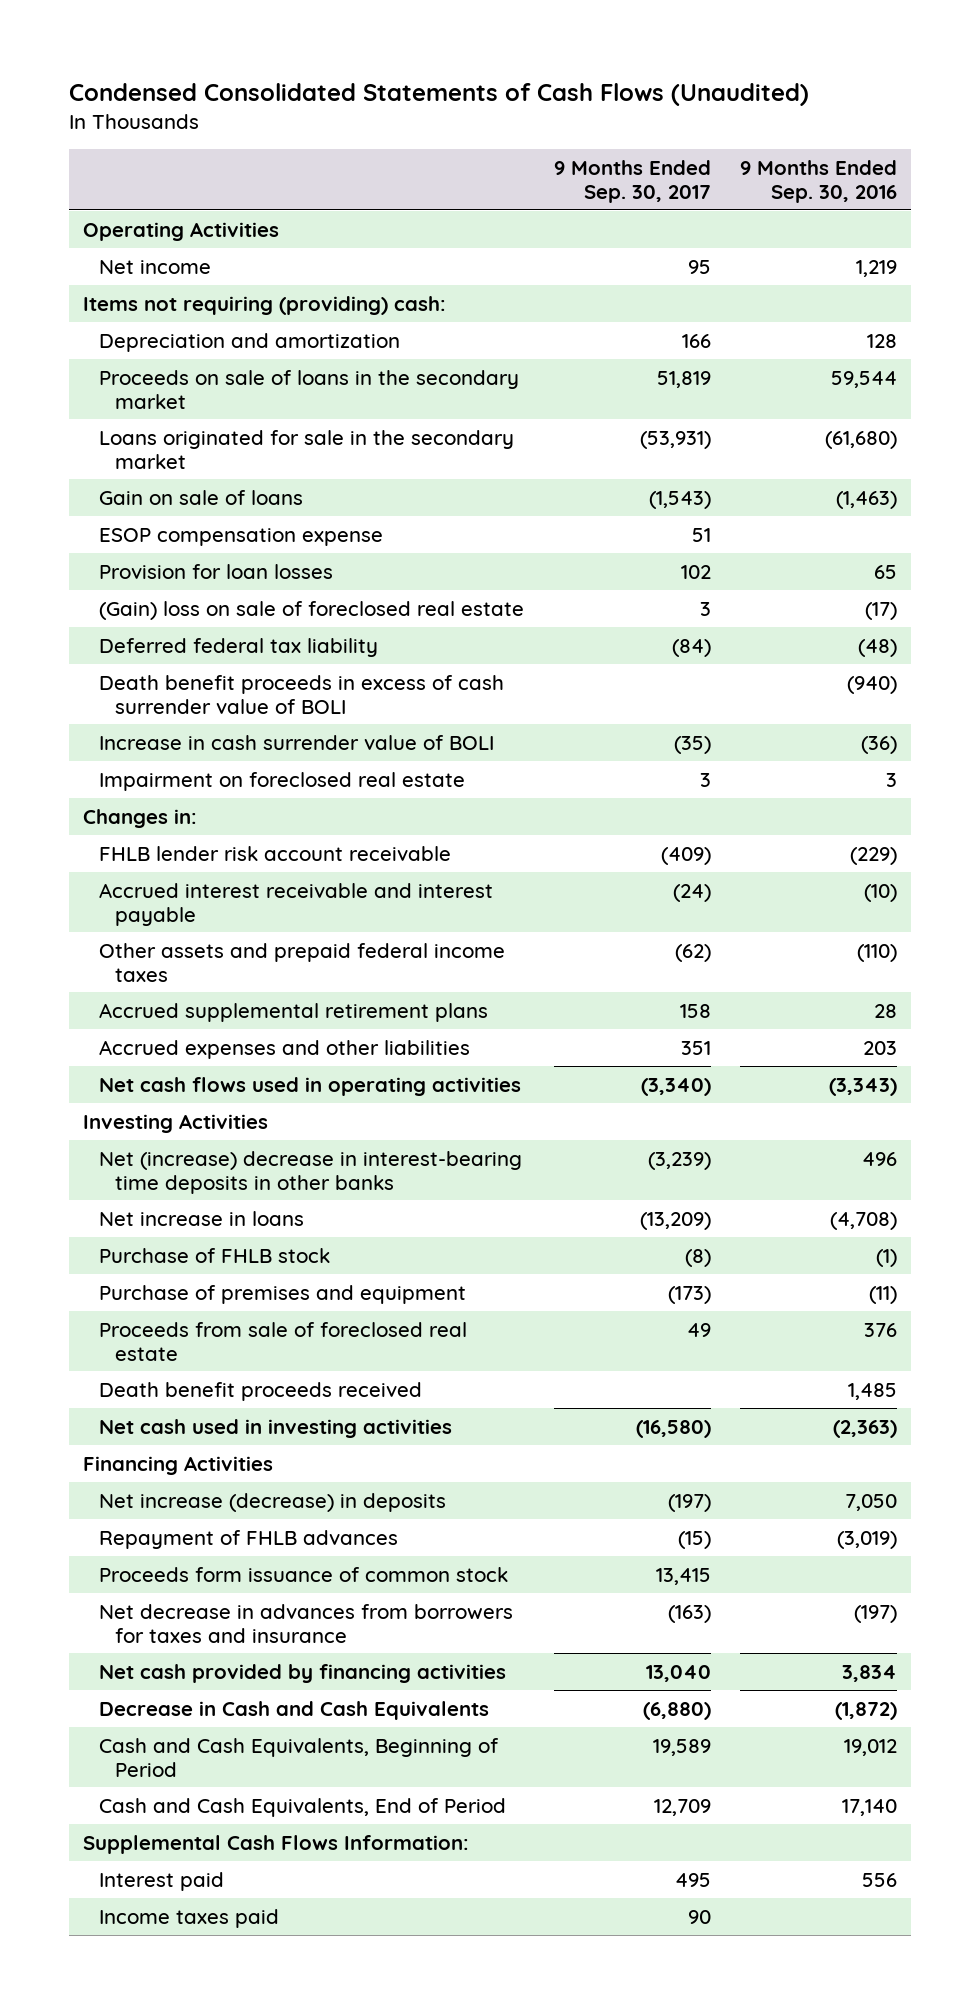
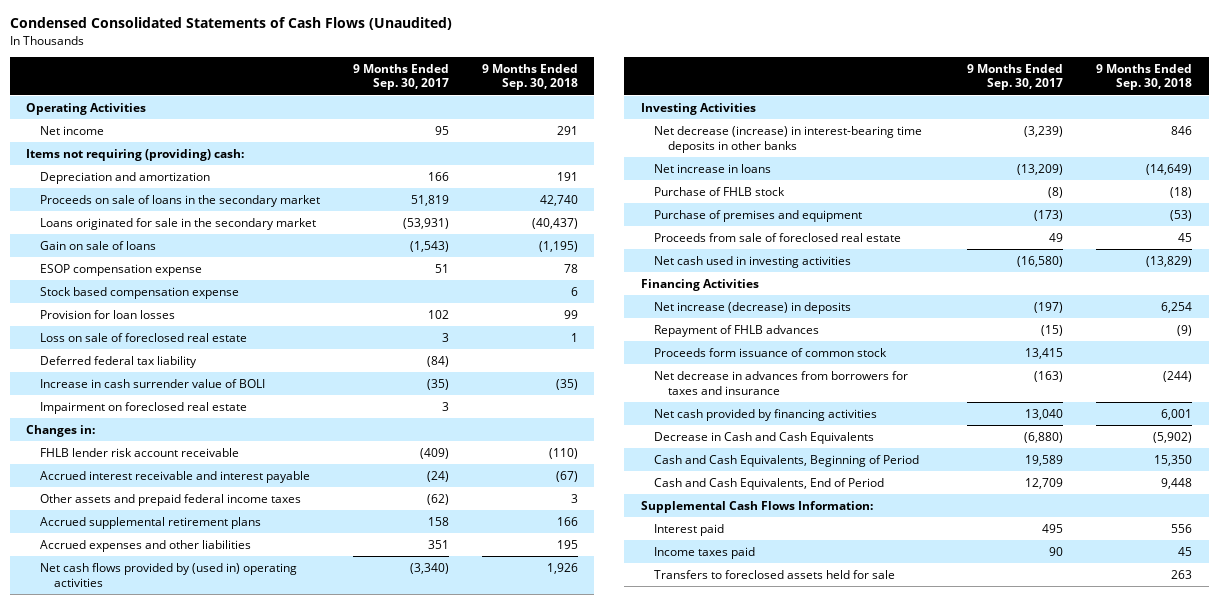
- | 9 Months Ended Sep. 30, 2017 | 9 Months Ended Sep. 30, 2016
+ | 9 Months Ended Sep. 30, 2017 | 9 Months Ended Sep. 30, 2018
+ Stock based compensation expense | | 6
- (Gain) loss on sale of foreclosed real estate | 3 | (17)
+ Loss on sale of foreclosed real estate | 3 | 1
- Death benefit proceeds in excess of cash surrender value of BOLI | | (940)
- Net cash flows used in operating activities | (3,340) | (3,343)
+ Net cash flows provided by (used in) operating activities | (3,340) | 1,926
- Net (increase) decrease in interest-bearing time deposits in other banks | (3,239) | 496
+ Net decrease (increase) in interest-bearing time deposits in other banks | (3,239) | 846
- Death benefit proceeds received | | 1,485
+ Transfers to foreclosed assets held for sale | | 263

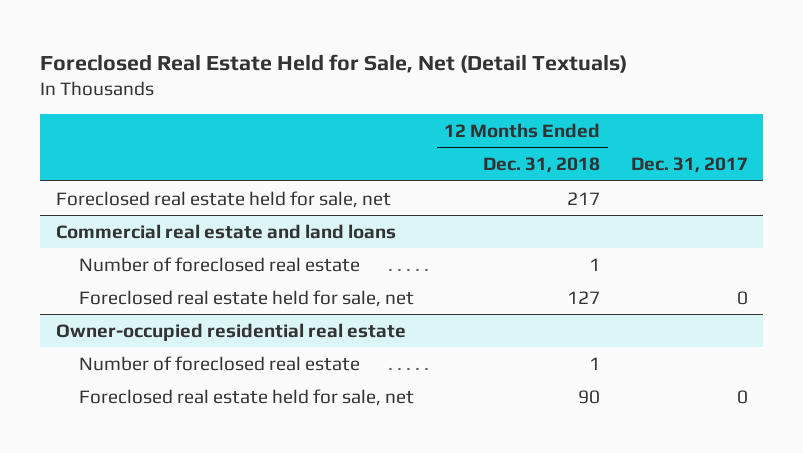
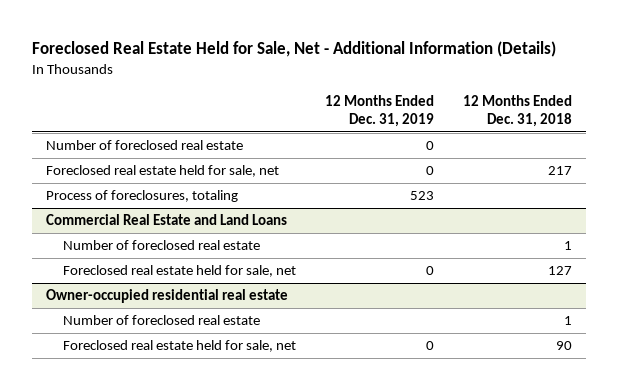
- Foreclosed Real Estate Held for Sale, Net (Detail Textuals)
+ Foreclosed Real Estate Held for Sale, Net - Additional Information (Details)
- | 12 Months Ended Dec. 31, 2018 | Dec. 31, 2017
+ | 12 Months Ended Dec. 31, 2019 | 12 Months Ended Dec. 31, 2018
+ Number of foreclosed real estate | 0 |
- Commercial real estate and land loans
+ Process of foreclosures, totaling | 523 |
+ Commercial Real Estate and Land Loans

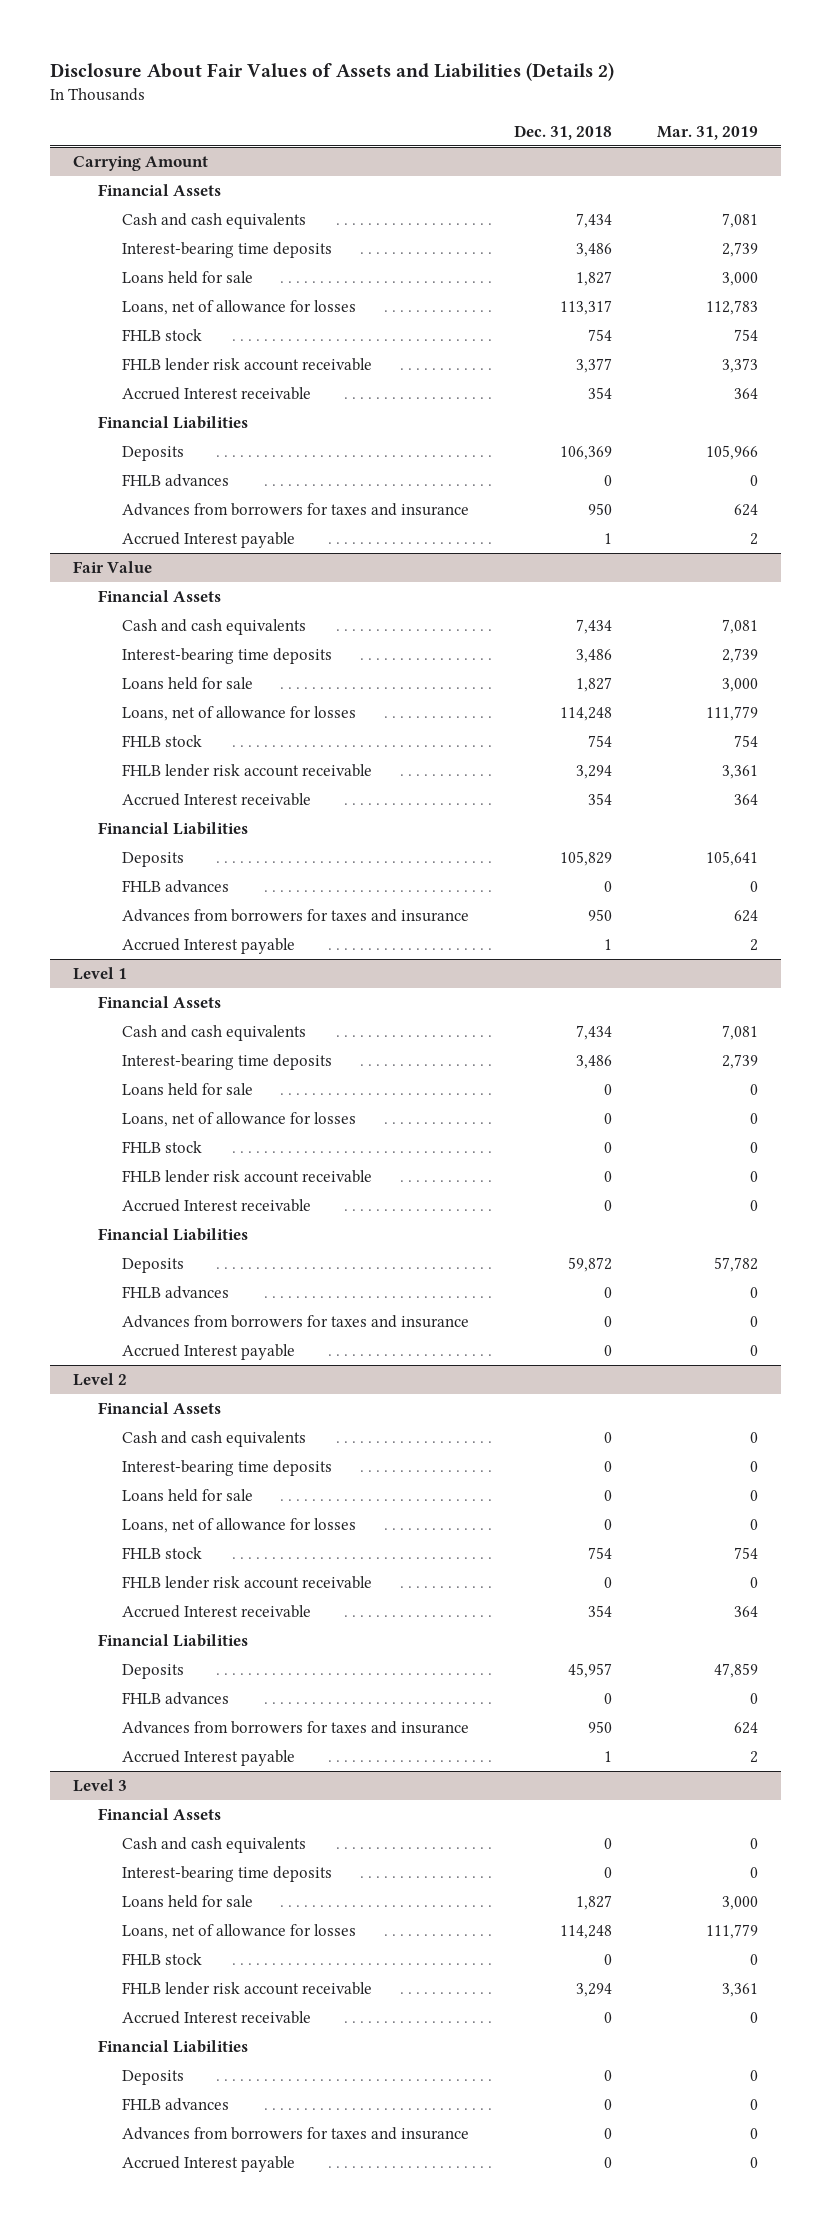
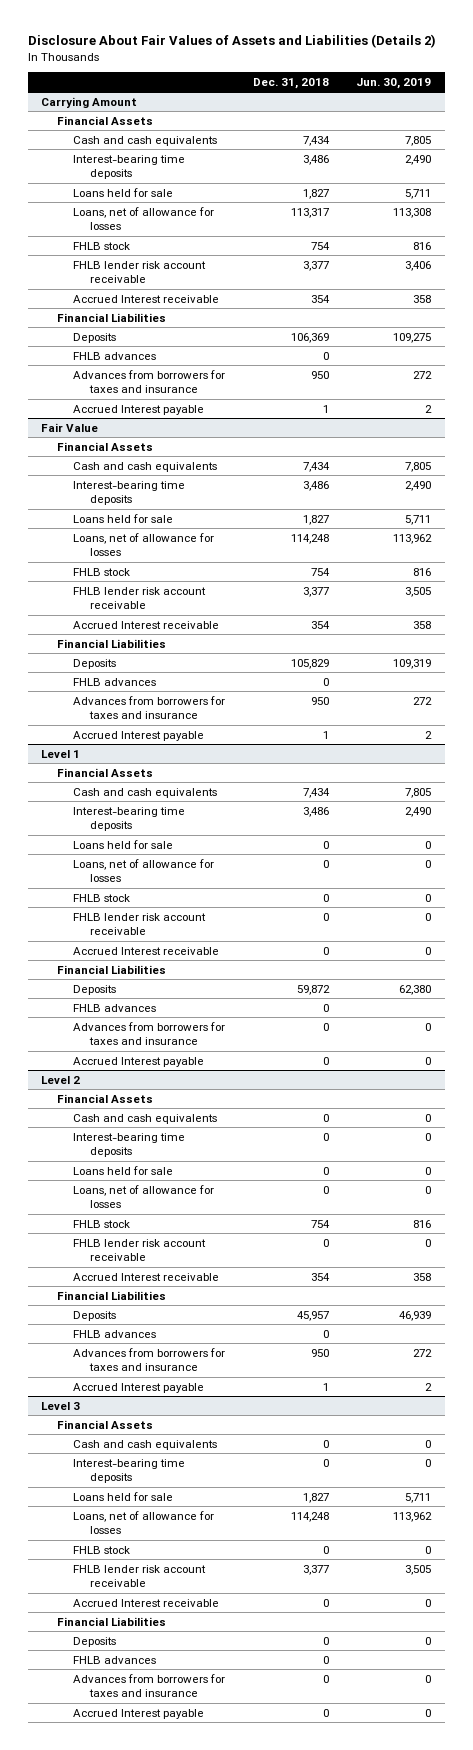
- | Dec. 31, 2018 | Mar. 31, 2019
+ | Dec. 31, 2018 | Jun. 30, 2019
@ Fair Value
- FHLB lender risk account receivable | 3,294 | 3,361
+ FHLB lender risk account receivable | 3,377 | 3,505
@ Level 3
- FHLB lender risk account receivable | 3,294 | 3,361
+ FHLB lender risk account receivable | 3,377 | 3,505

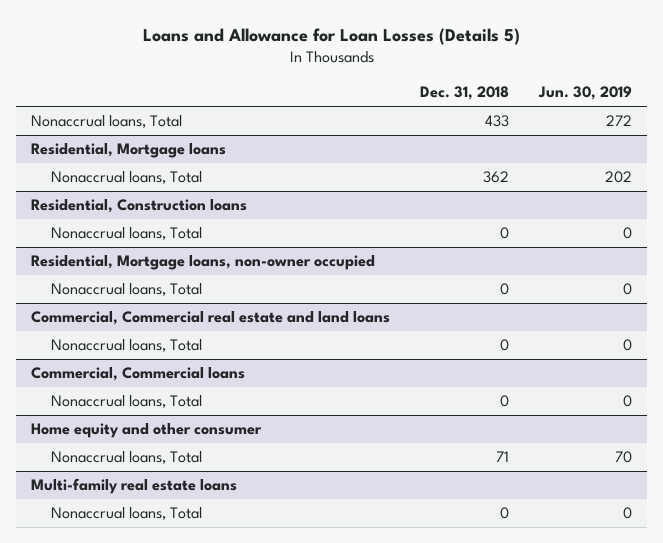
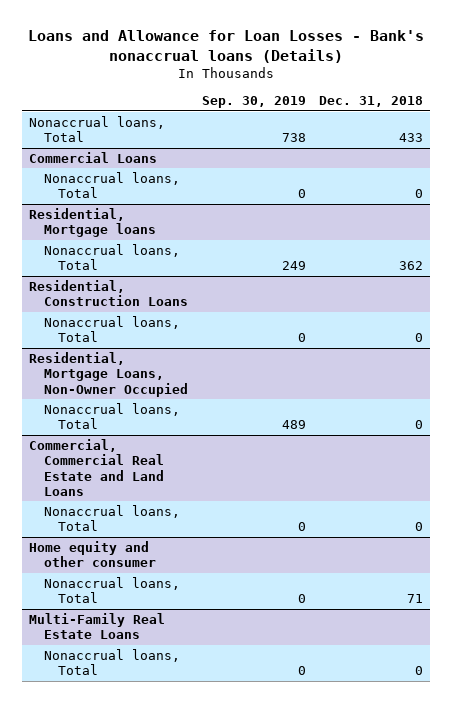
- Loans and Allowance for Loan Losses (Details 5)
+ Loans and Allowance for Loan Losses - Bank's nonaccrual loans (Details)
- | Dec. 31, 2018 | Jun. 30, 2019
+ | Sep. 30, 2019 | Dec. 31, 2018
+ Commercial Loans
+ Nonaccrual loans, Total | 0 | 0
- Residential, Construction loans
- Nonaccrual loans, Total | 0 | 0
- Residential, Mortgage loans, non-owner occupied
+ Residential, Construction Loans
- Commercial, Commercial real estate and land loans
+ Residential, Mortgage Loans, Non-Owner Occupied
- Commercial, Commercial loans
+ Commercial, Commercial Real Estate and Land Loans
- Multi-family real estate loans
+ Multi-Family Real Estate Loans

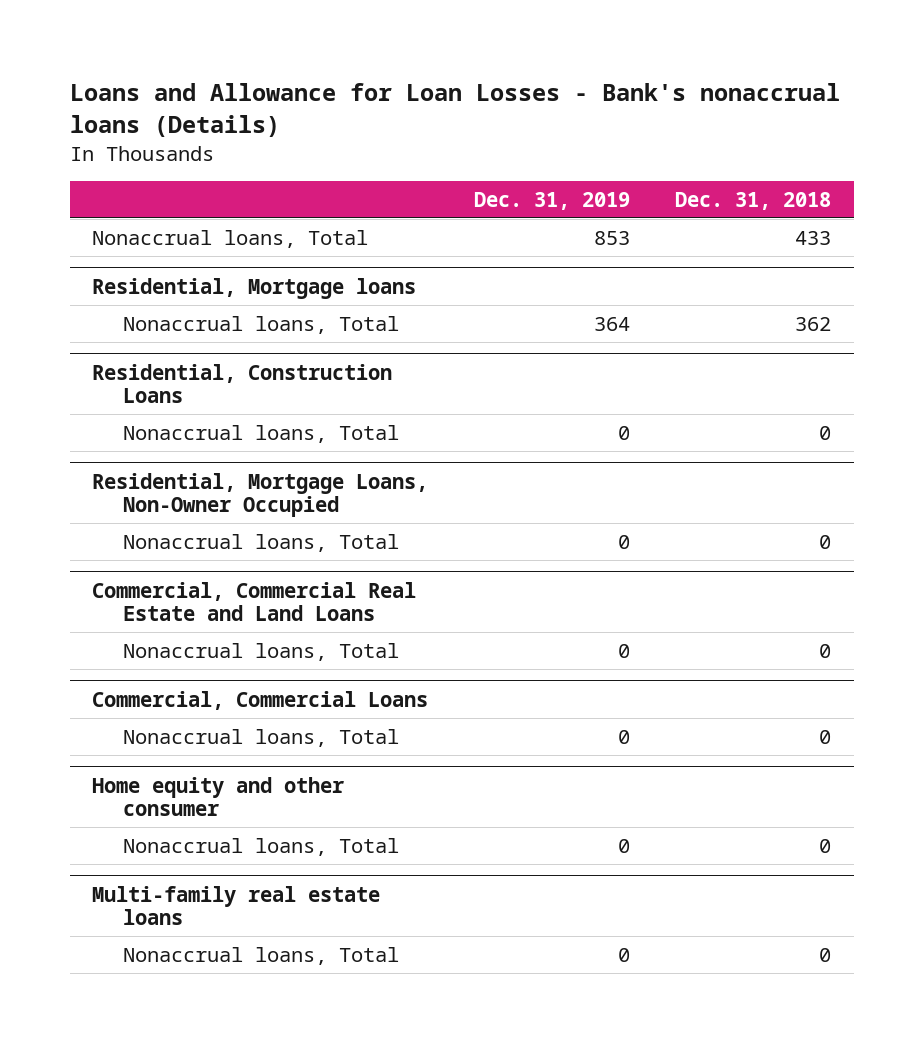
- | Sep. 30, 2019 | Dec. 31, 2018
+ | Dec. 31, 2019 | Dec. 31, 2018
- Commercial Loans
- Nonaccrual loans, Total | 0 | 0
+ Commercial, Commercial Loans
+ Nonaccrual loans, Total | 0 | 0
@ Home equity and other consumer
- Nonaccrual loans, Total | 0 | 71
- Multi-Family Real Estate Loans
+ Multi-family real estate loans
+ Nonaccrual loans, Total | 0 | 0

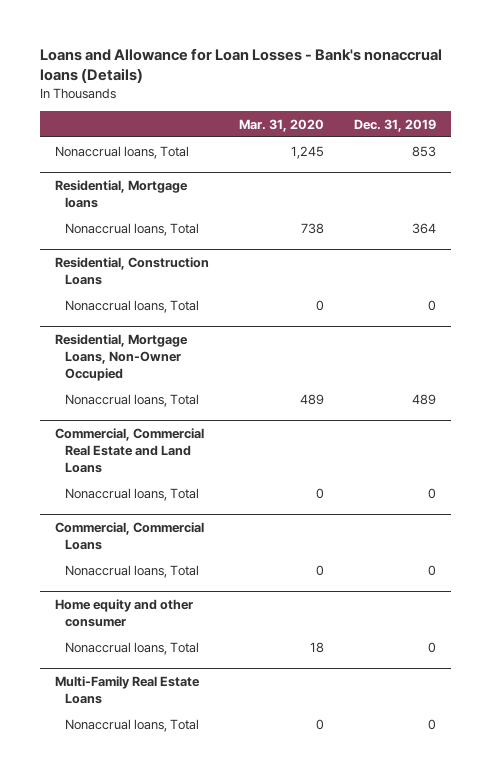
- | Dec. 31, 2019 | Dec. 31, 2018
+ | Mar. 31, 2020 | Dec. 31, 2019
@ Residential, Mortgage Loans, Non-Owner Occupied
- Nonaccrual loans, Total | 0 | 0
+ Nonaccrual loans, Total | 489 | 489
- Multi-family real estate loans
+ Multi-Family Real Estate Loans

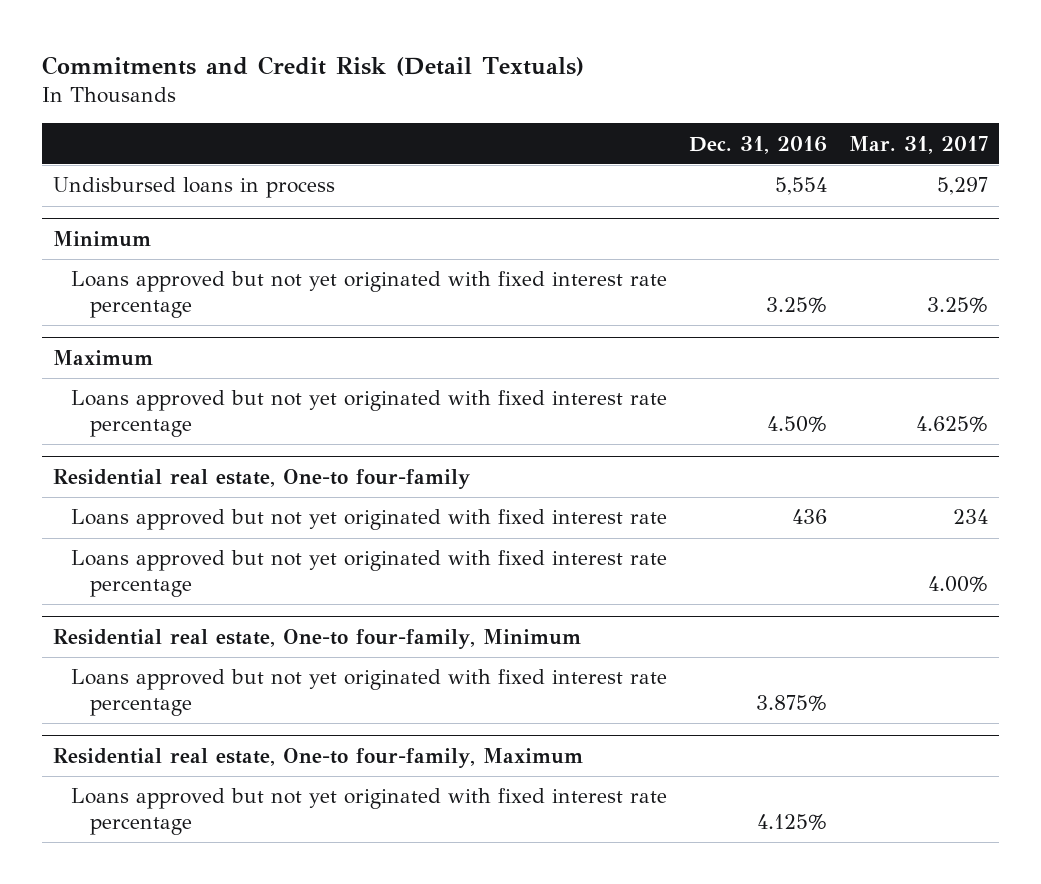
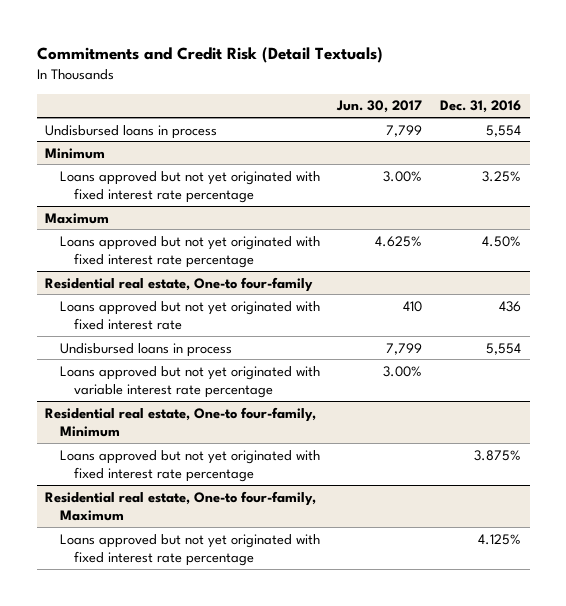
- | Dec. 31, 2016 | Mar. 31, 2017
+ | Jun. 30, 2017 | Dec. 31, 2016
@ Residential real estate, One-to four-family
- Loans approved but not yet originated with fixed interest rate percentage | | 4.00%
+ Undisbursed loans in process | 7,799 | 5,554
+ Loans approved but not yet originated with variable interest rate percentage | 3.00% |

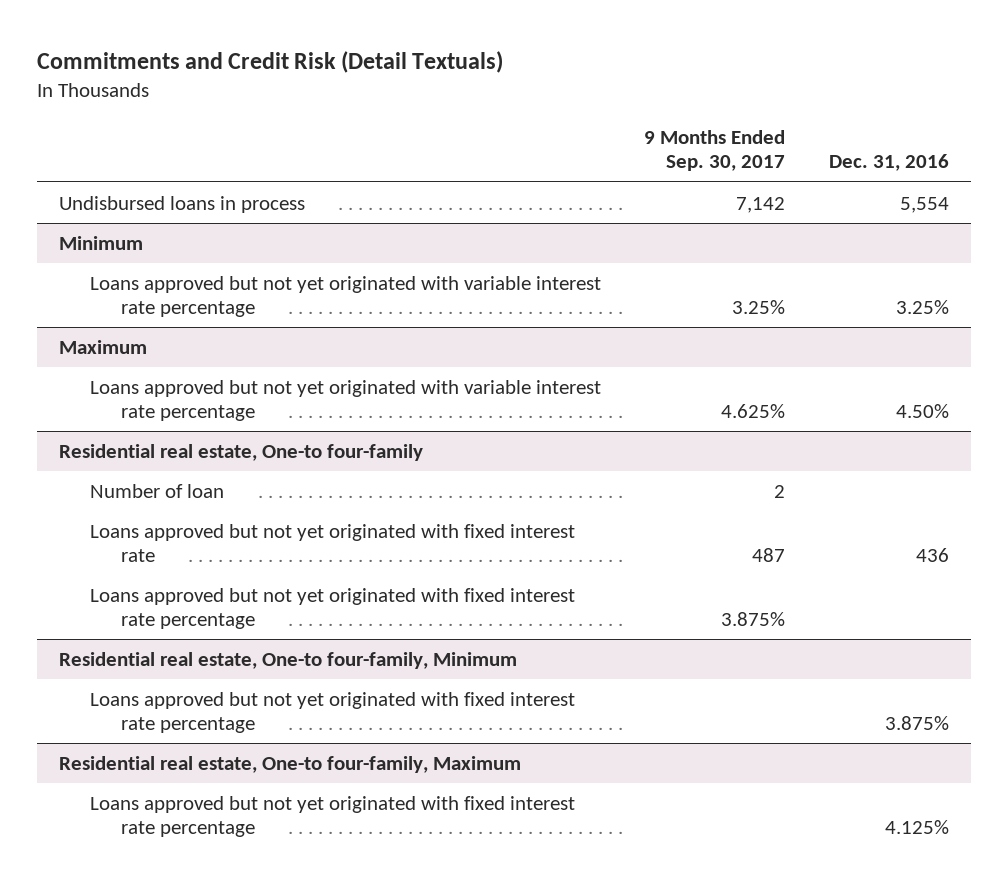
- | Jun. 30, 2017 | Dec. 31, 2016
+ | 9 Months Ended Sep. 30, 2017 | Dec. 31, 2016
@ Minimum
- Loans approved but not yet originated with fixed interest rate percentage | 3.00% | 3.25%
+ Loans approved but not yet originated with variable interest rate percentage | 3.25% | 3.25%
@ Maximum
- Loans approved but not yet originated with fixed interest rate percentage | 4.625% | 4.50%
+ Loans approved but not yet originated with variable interest rate percentage | 4.625% | 4.50%
@ Residential real estate, One-to four-family
+ Number of loan | 2 |
- Undisbursed loans in process | 7,799 | 5,554
- Loans approved but not yet originated with variable interest rate percentage | 3.00% |
+ Loans approved but not yet originated with fixed interest rate percentage | 3.875% |

